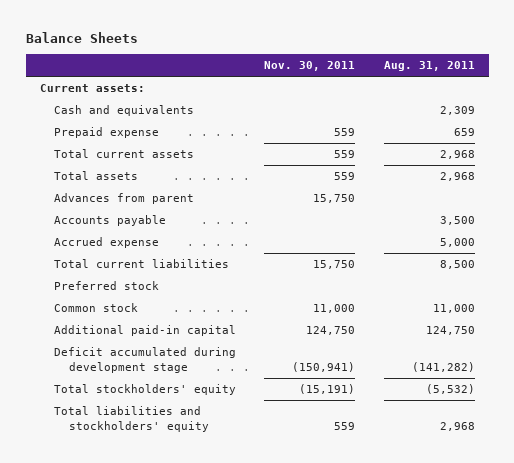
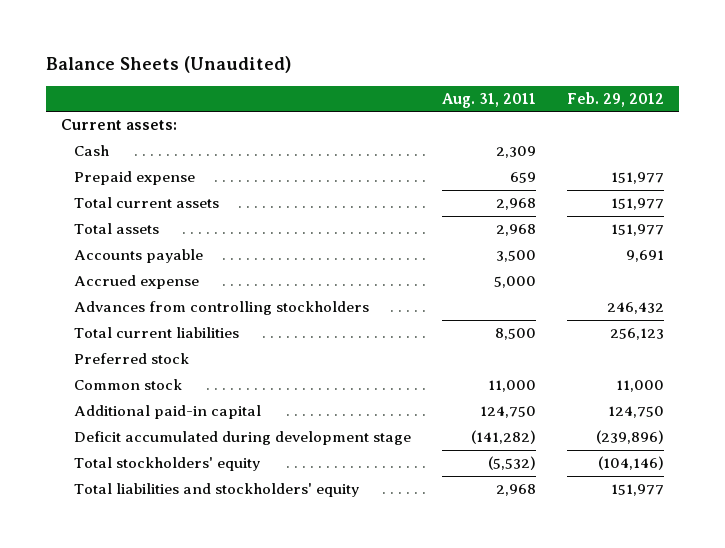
- Balance Sheets
+ Balance Sheets (Unaudited)
- | Nov. 30, 2011 | Aug. 31, 2011
+ | Aug. 31, 2011 | Feb. 29, 2012
- Cash and equivalents | | 2,309
+ Cash | 2,309 |
- Advances from parent | 15,750 |
+ Advances from controlling stockholders | | 246,432

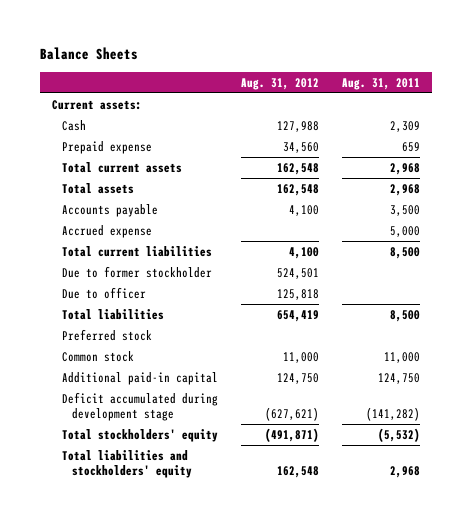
- Balance Sheets (Unaudited)
+ Balance Sheets
- | Aug. 31, 2011 | Feb. 29, 2012
+ | Aug. 31, 2012 | Aug. 31, 2011
- Advances from controlling stockholders | | 246,432
+ Due to former stockholder | 524,501 |
+ Due to officer | 125,818 |
+ Total liabilities | 654,419 | 8,500

